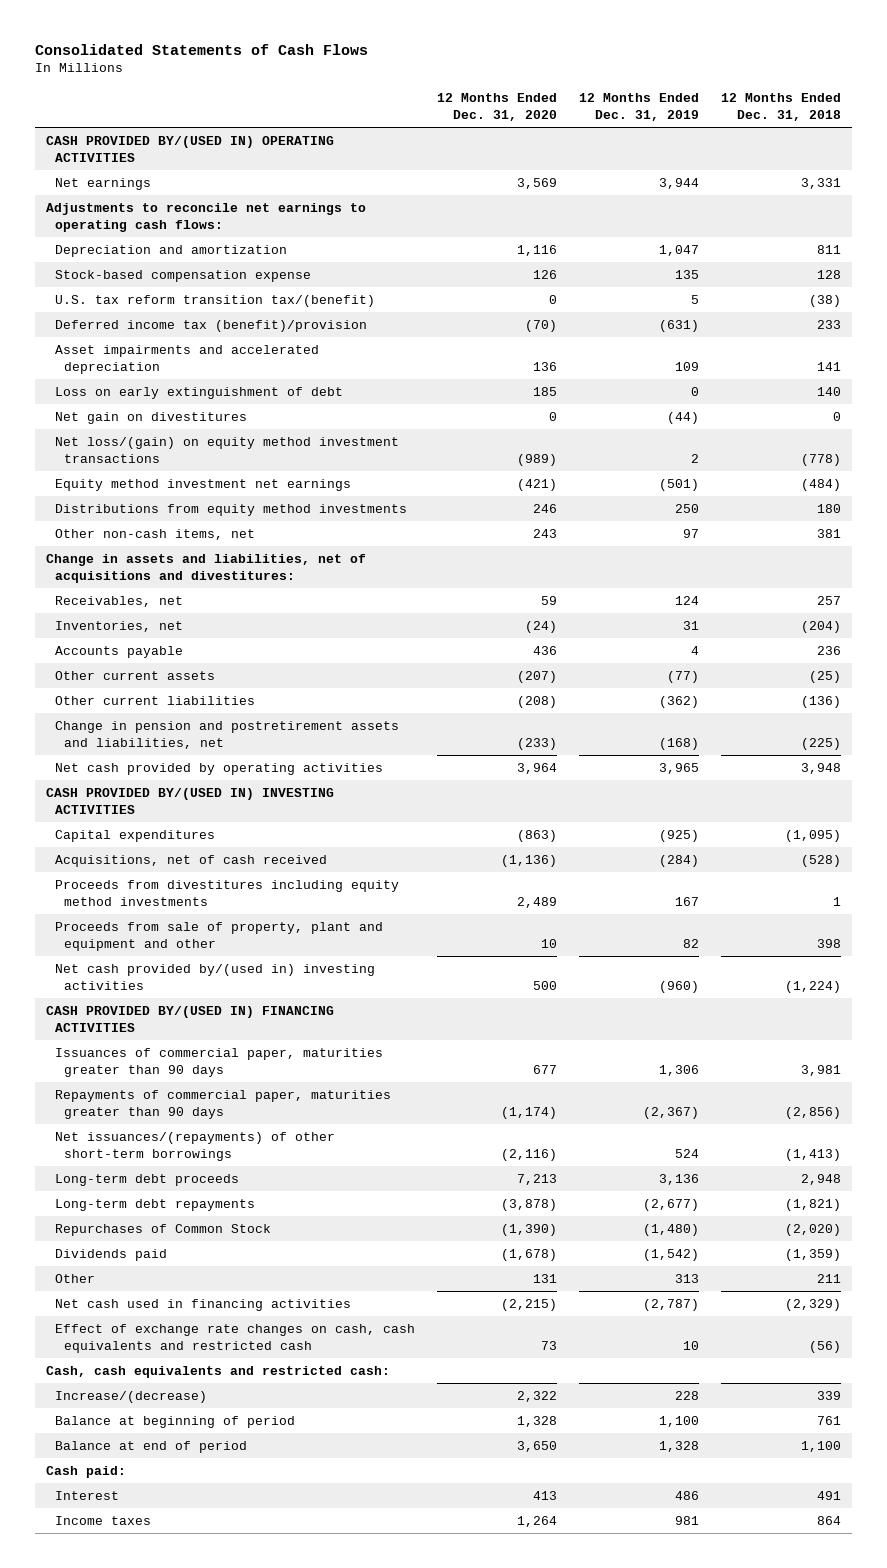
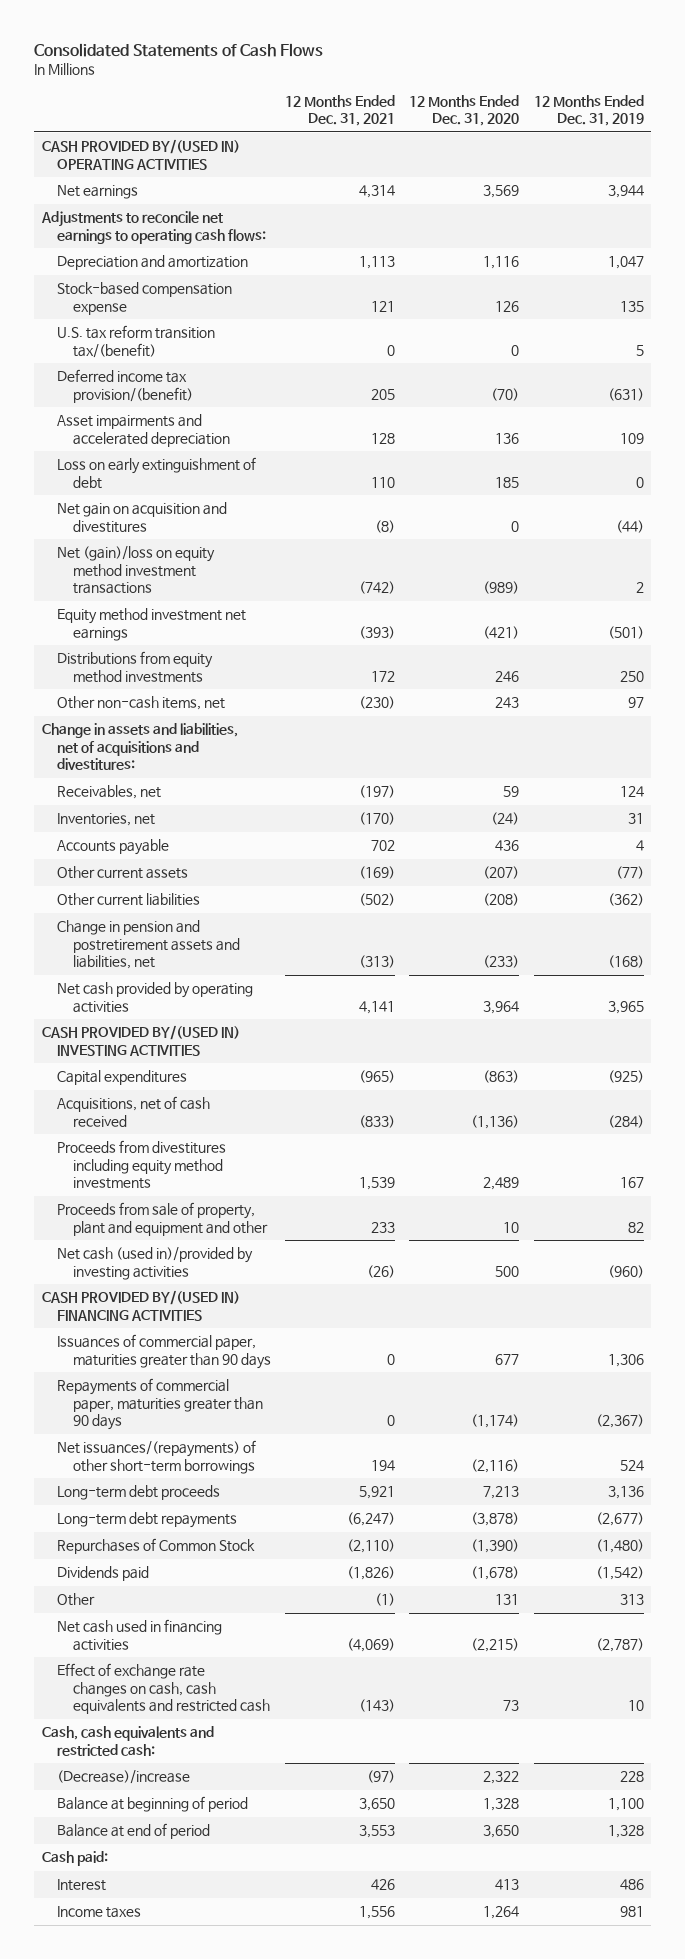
- | 12 Months Ended Dec. 31, 2020 | 12 Months Ended Dec. 31, 2019 | 12 Months Ended Dec. 31, 2018
+ | 12 Months Ended Dec. 31, 2021 | 12 Months Ended Dec. 31, 2020 | 12 Months Ended Dec. 31, 2019
- Deferred income tax (benefit)/provision | (70) | (631) | 233
+ Deferred income tax provision/(benefit) | 205 | (70) | (631)
- Net gain on divestitures | 0 | (44) | 0
- Net loss/(gain) on equity method investment transactions | (989) | 2 | (778)
+ Net gain on acquisition and divestitures | (8) | 0 | (44)
+ Net (gain)/loss on equity method investment transactions | (742) | (989) | 2
- Net cash provided by/(used in) investing activities | 500 | (960) | (1,224)
+ Net cash (used in)/provided by investing activities | (26) | 500 | (960)
- Increase/(decrease) | 2,322 | 228 | 339
+ (Decrease)/increase | (97) | 2,322 | 228

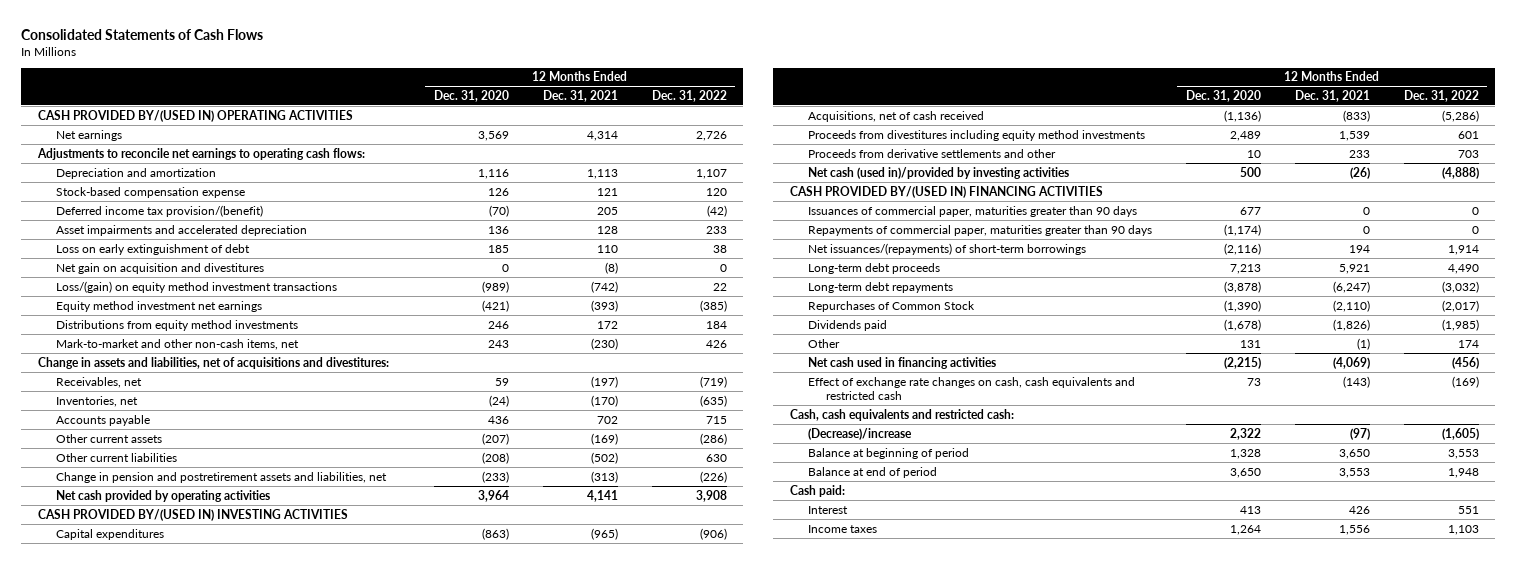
- | 12 Months Ended Dec. 31, 2021 | 12 Months Ended Dec. 31, 2020 | 12 Months Ended Dec. 31, 2019
+ | 12 Months Ended Dec. 31, 2020 | 12 Months Ended Dec. 31, 2021 | 12 Months Ended Dec. 31, 2022
- U.S. tax reform transition tax/(benefit) | 0 | 0 | 5
- Net (gain)/loss on equity method investment transactions | (742) | (989) | 2
+ Loss/(gain) on equity method investment transactions | (989) | (742) | 22
- Other non-cash items, net | (230) | 243 | 97
+ Mark-to-market and other non-cash items, net | 243 | (230) | 426
- Proceeds from sale of property, plant and equipment and other | 233 | 10 | 82
+ Proceeds from derivative settlements and other | 10 | 233 | 703
- Net issuances/(repayments) of other short-term borrowings | 194 | (2,116) | 524
+ Net issuances/(repayments) of short-term borrowings | (2,116) | 194 | 1,914

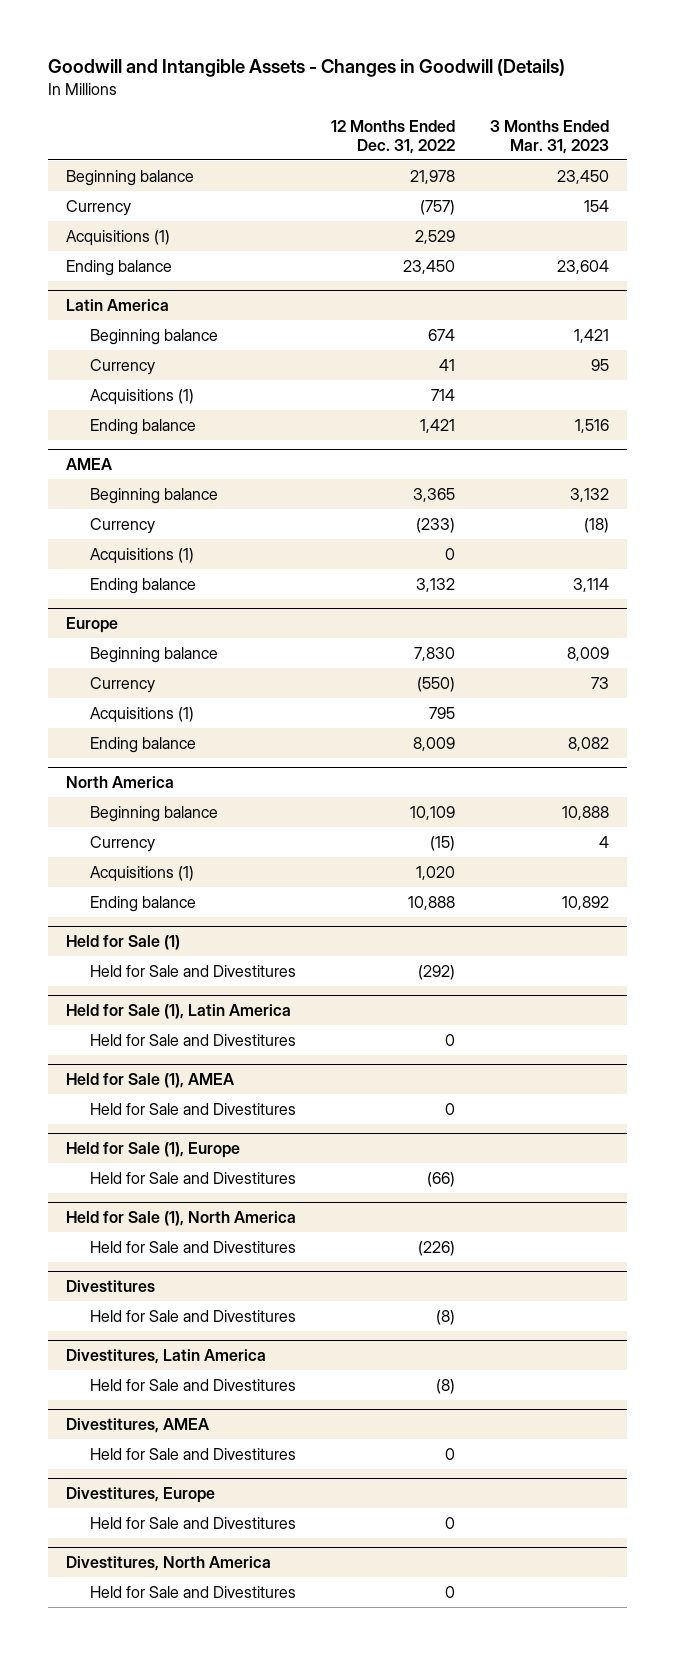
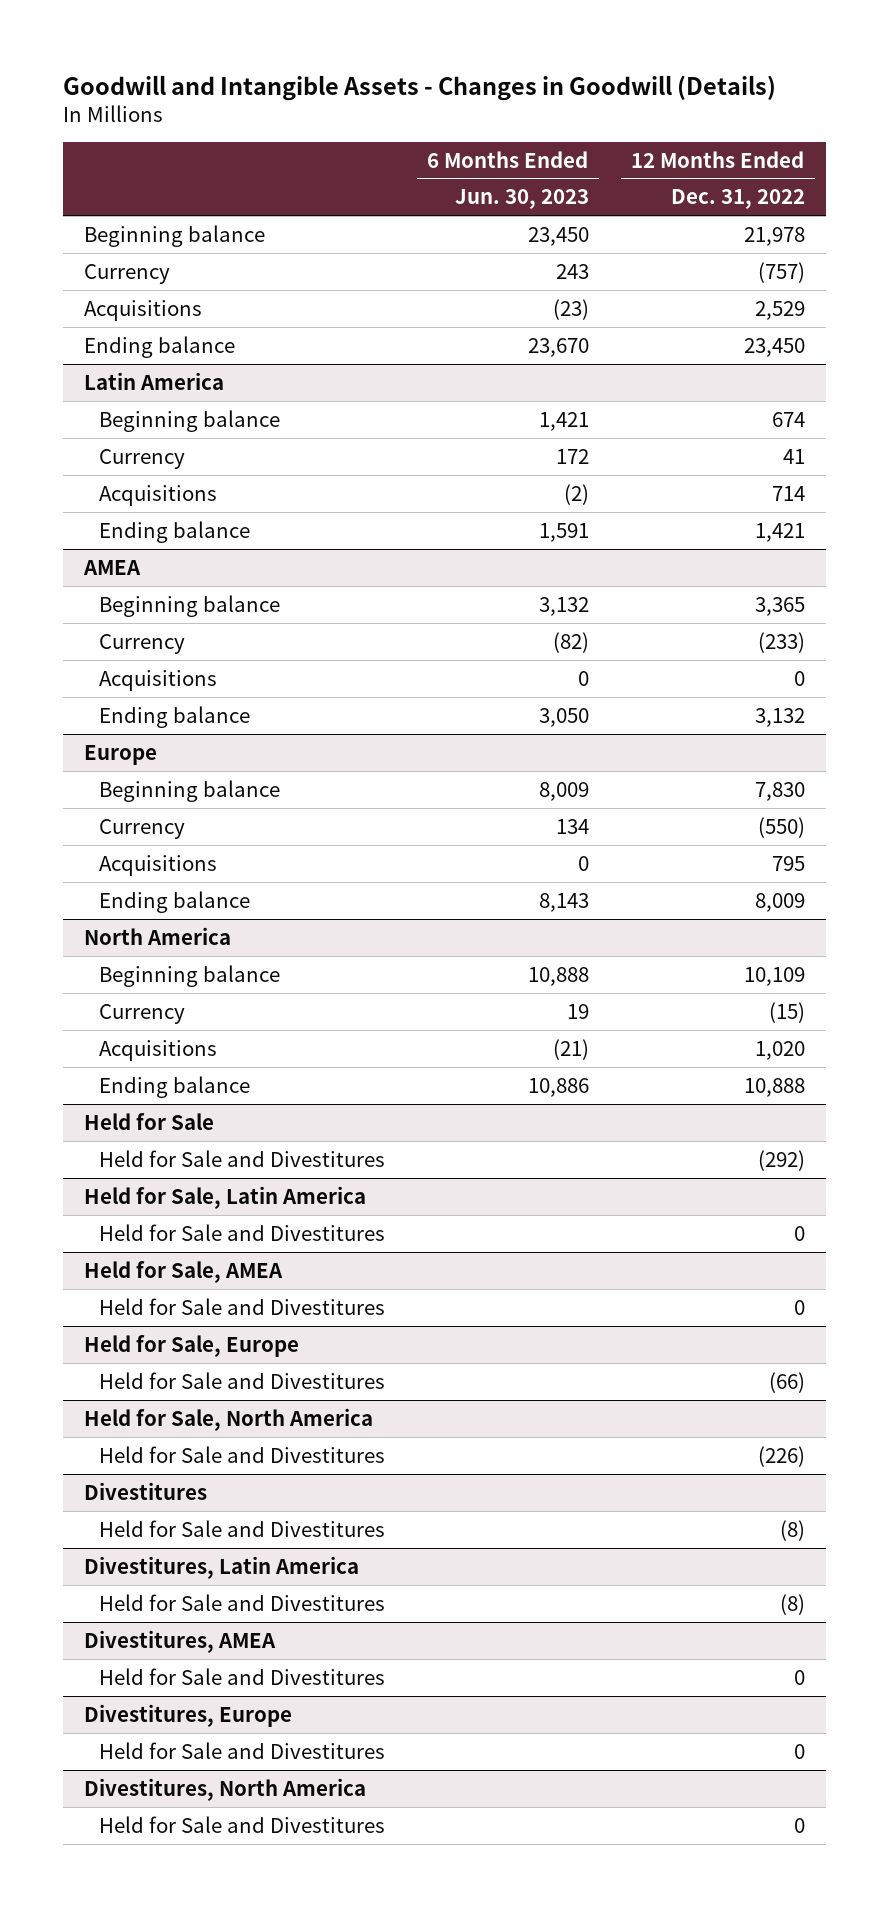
- | 12 Months Ended Dec. 31, 2022 | 3 Months Ended Mar. 31, 2023
+ | 6 Months Ended Jun. 30, 2023 | 12 Months Ended Dec. 31, 2022
- Acquisitions (1) | 2,529 |
+ Acquisitions | (23) | 2,529
@ Latin America
- Acquisitions (1) | 714 |
+ Acquisitions | (2) | 714
@ AMEA
- Acquisitions (1) | 0 |
+ Acquisitions | 0 | 0
@ Europe
- Acquisitions (1) | 795 |
+ Acquisitions | 0 | 795
@ North America
- Acquisitions (1) | 1,020 |
+ Acquisitions | (21) | 1,020
- Held for Sale (1)
+ Held for Sale
- Held for Sale (1), Latin America
+ Held for Sale, Latin America
- Held for Sale (1), AMEA
+ Held for Sale, AMEA
- Held for Sale (1), Europe
+ Held for Sale, Europe
- Held for Sale (1), North America
+ Held for Sale, North America

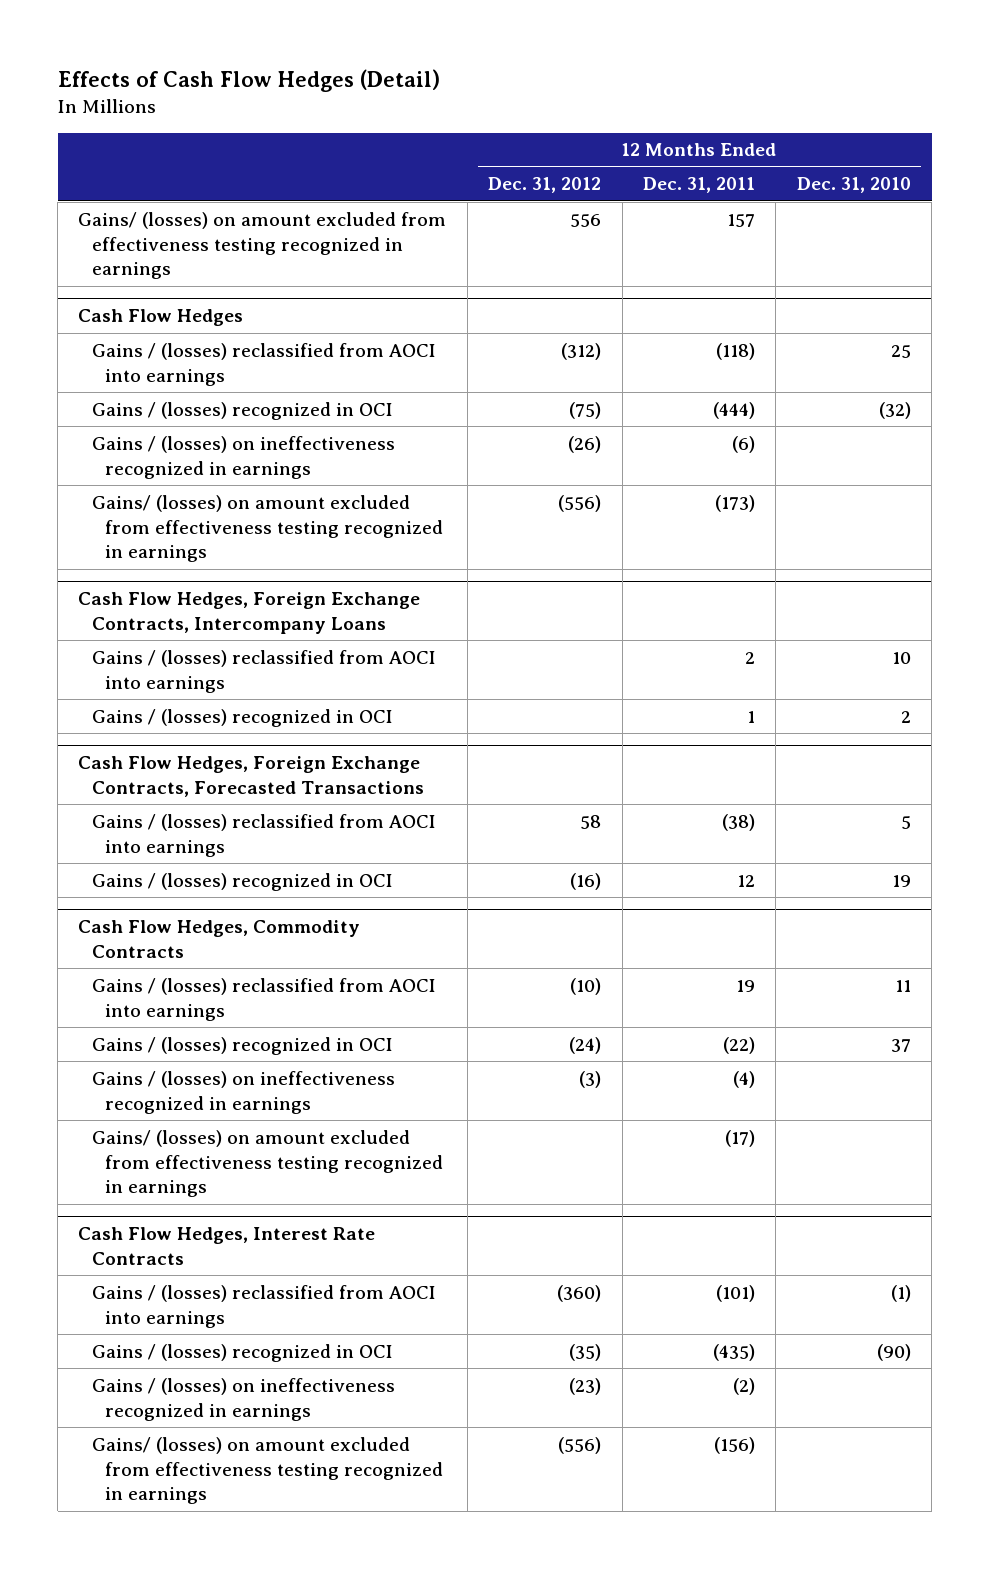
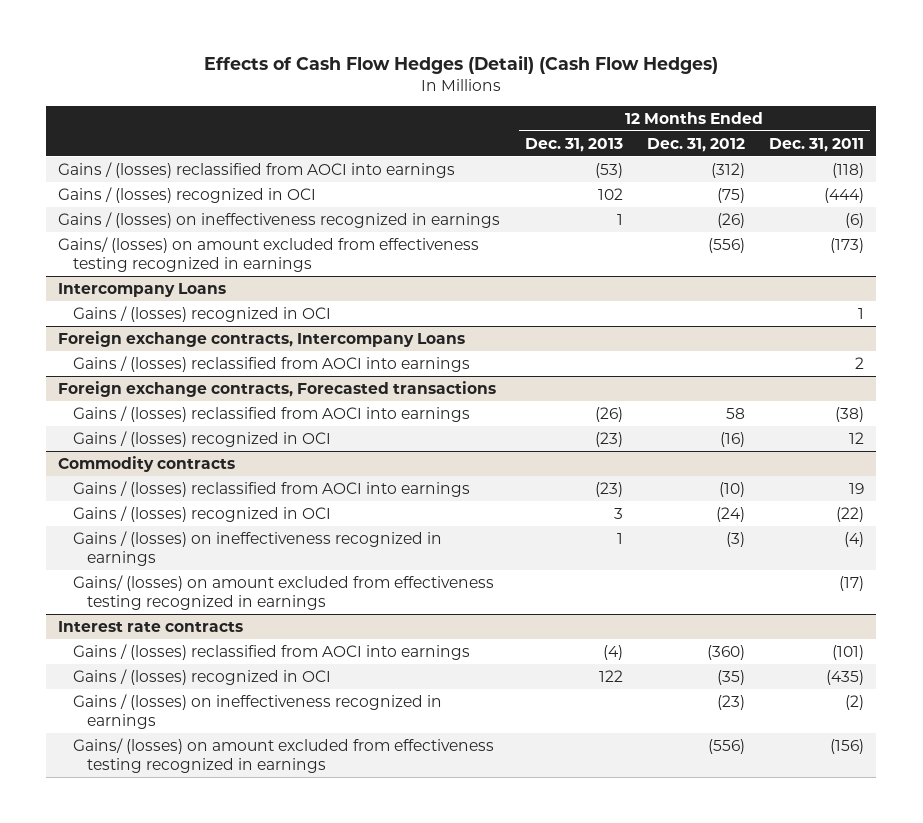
- Effects of Cash Flow Hedges (Detail)
+ Effects of Cash Flow Hedges (Detail) (Cash Flow Hedges)
- | 12 Months Ended Dec. 31, 2012 | 12 Months Ended Dec. 31, 2011 | 12 Months Ended Dec. 31, 2010
+ | 12 Months Ended Dec. 31, 2013 | 12 Months Ended Dec. 31, 2012 | 12 Months Ended Dec. 31, 2011
- Gains/ (losses) on amount excluded from effectiveness testing recognized in earnings | 556 | 157 |
- Cash Flow Hedges
- Cash Flow Hedges, Foreign Exchange Contracts, Intercompany Loans
- Gains / (losses) reclassified from AOCI into earnings | | 2 | 10
+ Intercompany Loans
- Cash Flow Hedges, Foreign Exchange Contracts, Forecasted Transactions
+ Foreign exchange contracts, Intercompany Loans
+ Gains / (losses) reclassified from AOCI into earnings | | | 2
+ Foreign exchange contracts, Forecasted transactions
- Cash Flow Hedges, Commodity Contracts
+ Commodity contracts
- Cash Flow Hedges, Interest Rate Contracts
+ Interest rate contracts

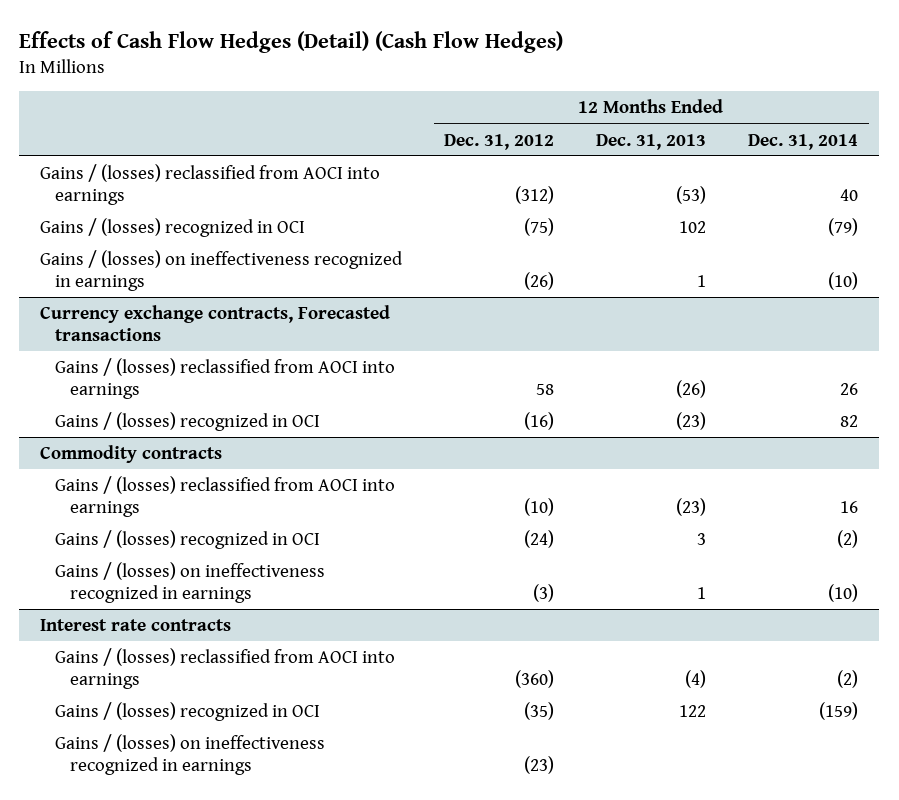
- | 12 Months Ended Dec. 31, 2013 | 12 Months Ended Dec. 31, 2012 | 12 Months Ended Dec. 31, 2011
+ | 12 Months Ended Dec. 31, 2012 | 12 Months Ended Dec. 31, 2013 | 12 Months Ended Dec. 31, 2014
- Gains/ (losses) on amount excluded from effectiveness testing recognized in earnings | | (556) | (173)
- Intercompany Loans
- Gains / (losses) recognized in OCI | | | 1
- Foreign exchange contracts, Intercompany Loans
- Gains / (losses) reclassified from AOCI into earnings | | | 2
- Foreign exchange contracts, Forecasted transactions
+ Currency exchange contracts, Forecasted transactions
@ Commodity contracts
- Gains/ (losses) on amount excluded from effectiveness testing recognized in earnings | | | (17)
@ Interest rate contracts
- Gains/ (losses) on amount excluded from effectiveness testing recognized in earnings | | (556) | (156)

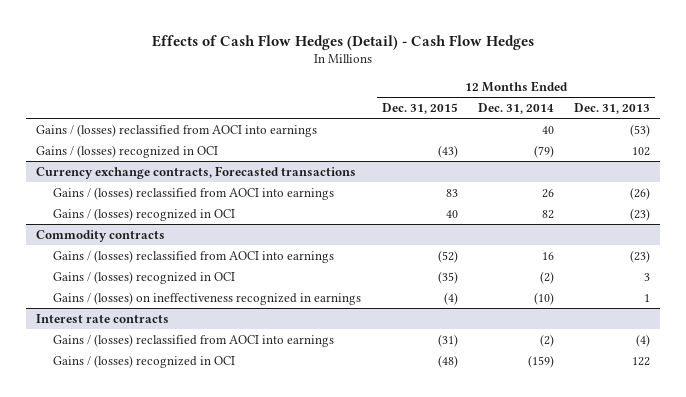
- Effects of Cash Flow Hedges (Detail) (Cash Flow Hedges)
+ Effects of Cash Flow Hedges (Detail) - Cash Flow Hedges
- | 12 Months Ended Dec. 31, 2012 | 12 Months Ended Dec. 31, 2013 | 12 Months Ended Dec. 31, 2014
+ | 12 Months Ended Dec. 31, 2015 | 12 Months Ended Dec. 31, 2014 | 12 Months Ended Dec. 31, 2013
- Gains / (losses) on ineffectiveness recognized in earnings | (26) | 1 | (10)
@ Interest rate contracts
- Gains / (losses) on ineffectiveness recognized in earnings | (23) | |

